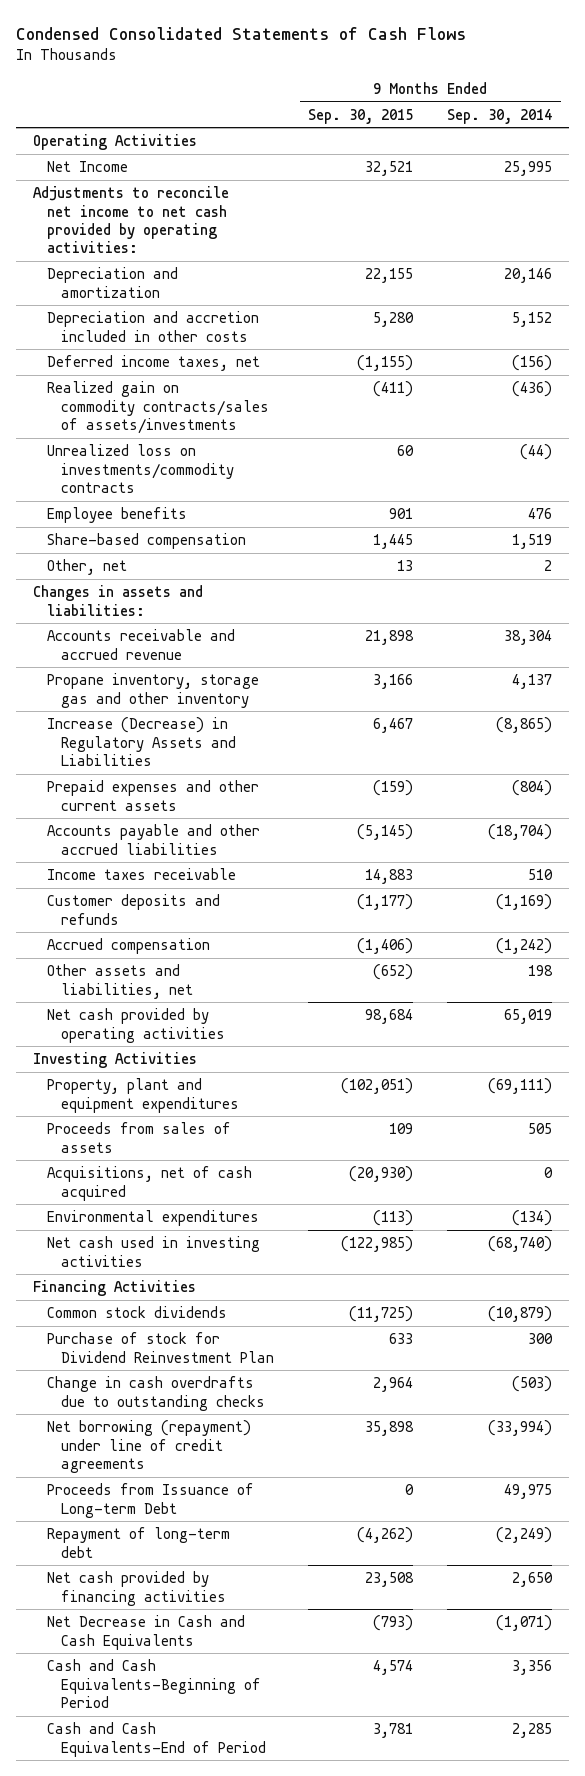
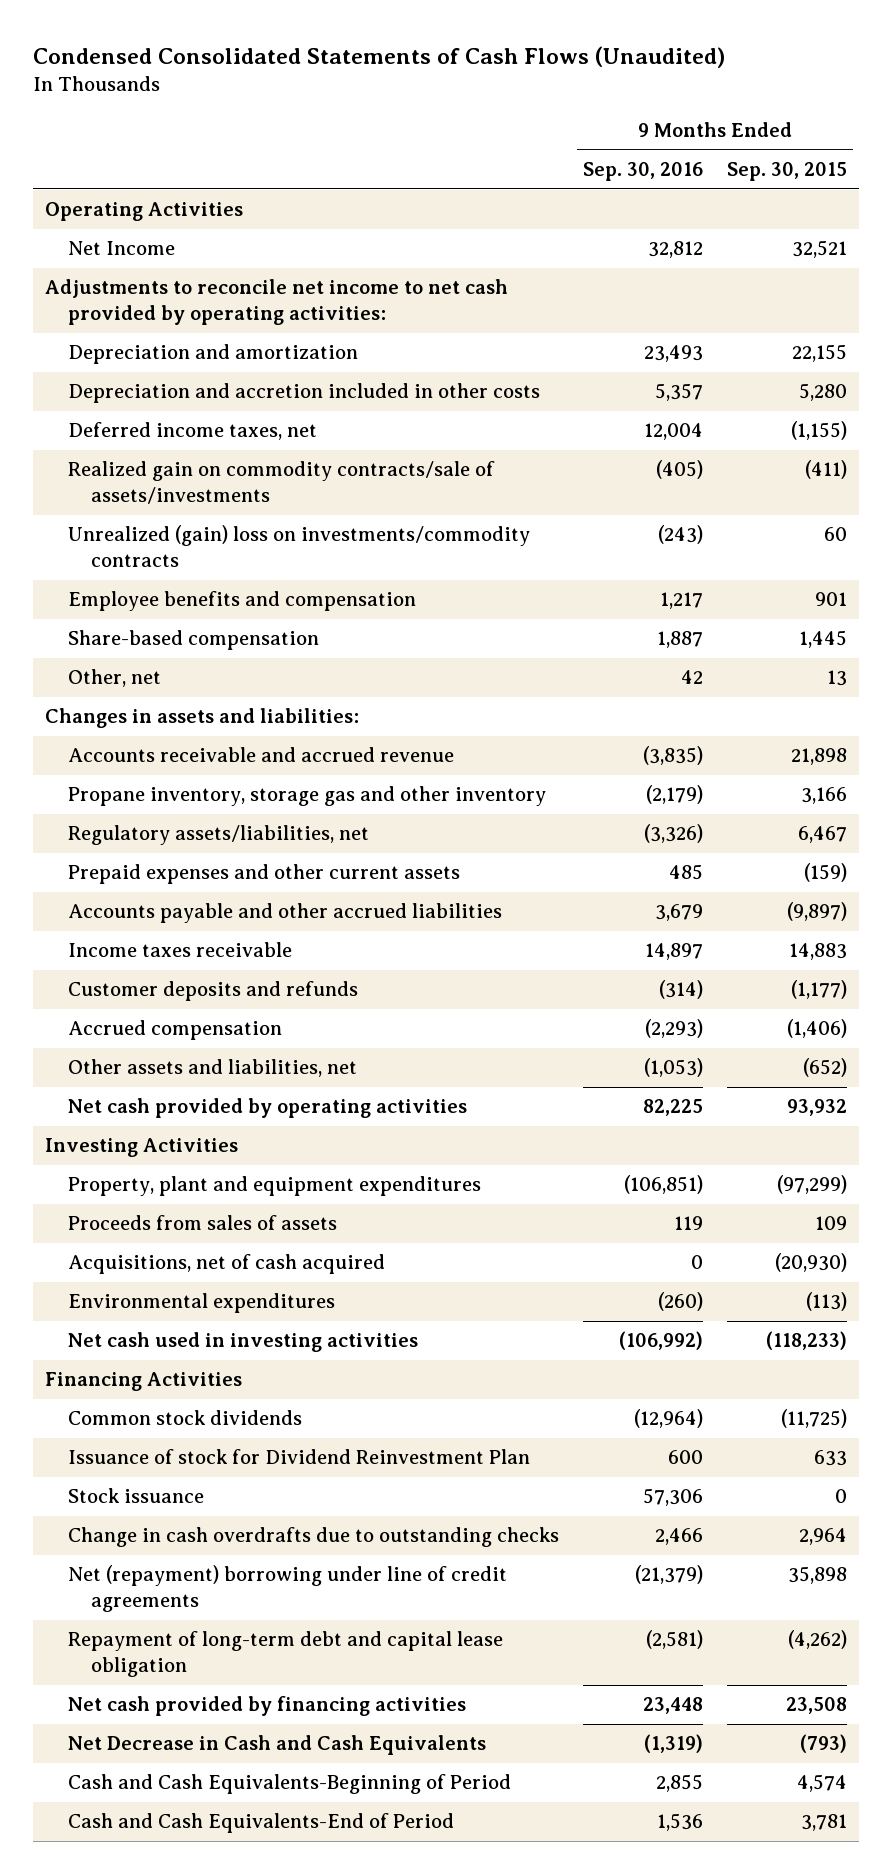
- Condensed Consolidated Statements of Cash Flows
+ Condensed Consolidated Statements of Cash Flows (Unaudited)
- | 9 Months Ended Sep. 30, 2015 | 9 Months Ended Sep. 30, 2014
+ | 9 Months Ended Sep. 30, 2016 | 9 Months Ended Sep. 30, 2015
- Realized gain on commodity contracts/sales of assets/investments | (411) | (436)
- Unrealized loss on investments/commodity contracts | 60 | (44)
- Employee benefits | 901 | 476
+ Realized gain on commodity contracts/sale of assets/investments | (405) | (411)
+ Unrealized (gain) loss on investments/commodity contracts | (243) | 60
+ Employee benefits and compensation | 1,217 | 901
- Increase (Decrease) in Regulatory Assets and Liabilities | 6,467 | (8,865)
+ Regulatory assets/liabilities, net | (3,326) | 6,467
- Accounts payable and other accrued liabilities | (5,145) | (18,704)
+ Accounts payable and other accrued liabilities | 3,679 | (9,897)
- Net cash provided by operating activities | 98,684 | 65,019
+ Net cash provided by operating activities | 82,225 | 93,932
- Property, plant and equipment expenditures | (102,051) | (69,111)
+ Property, plant and equipment expenditures | (106,851) | (97,299)
- Net cash used in investing activities | (122,985) | (68,740)
+ Net cash used in investing activities | (106,992) | (118,233)
- Purchase of stock for Dividend Reinvestment Plan | 633 | 300
+ Issuance of stock for Dividend Reinvestment Plan | 600 | 633
+ Stock issuance | 57,306 | 0
- Net borrowing (repayment) under line of credit agreements | 35,898 | (33,994)
- Proceeds from Issuance of Long-term Debt | 0 | 49,975
- Repayment of long-term debt | (4,262) | (2,249)
+ Net (repayment) borrowing under line of credit agreements | (21,379) | 35,898
+ Repayment of long-term debt and capital lease obligation | (2,581) | (4,262)

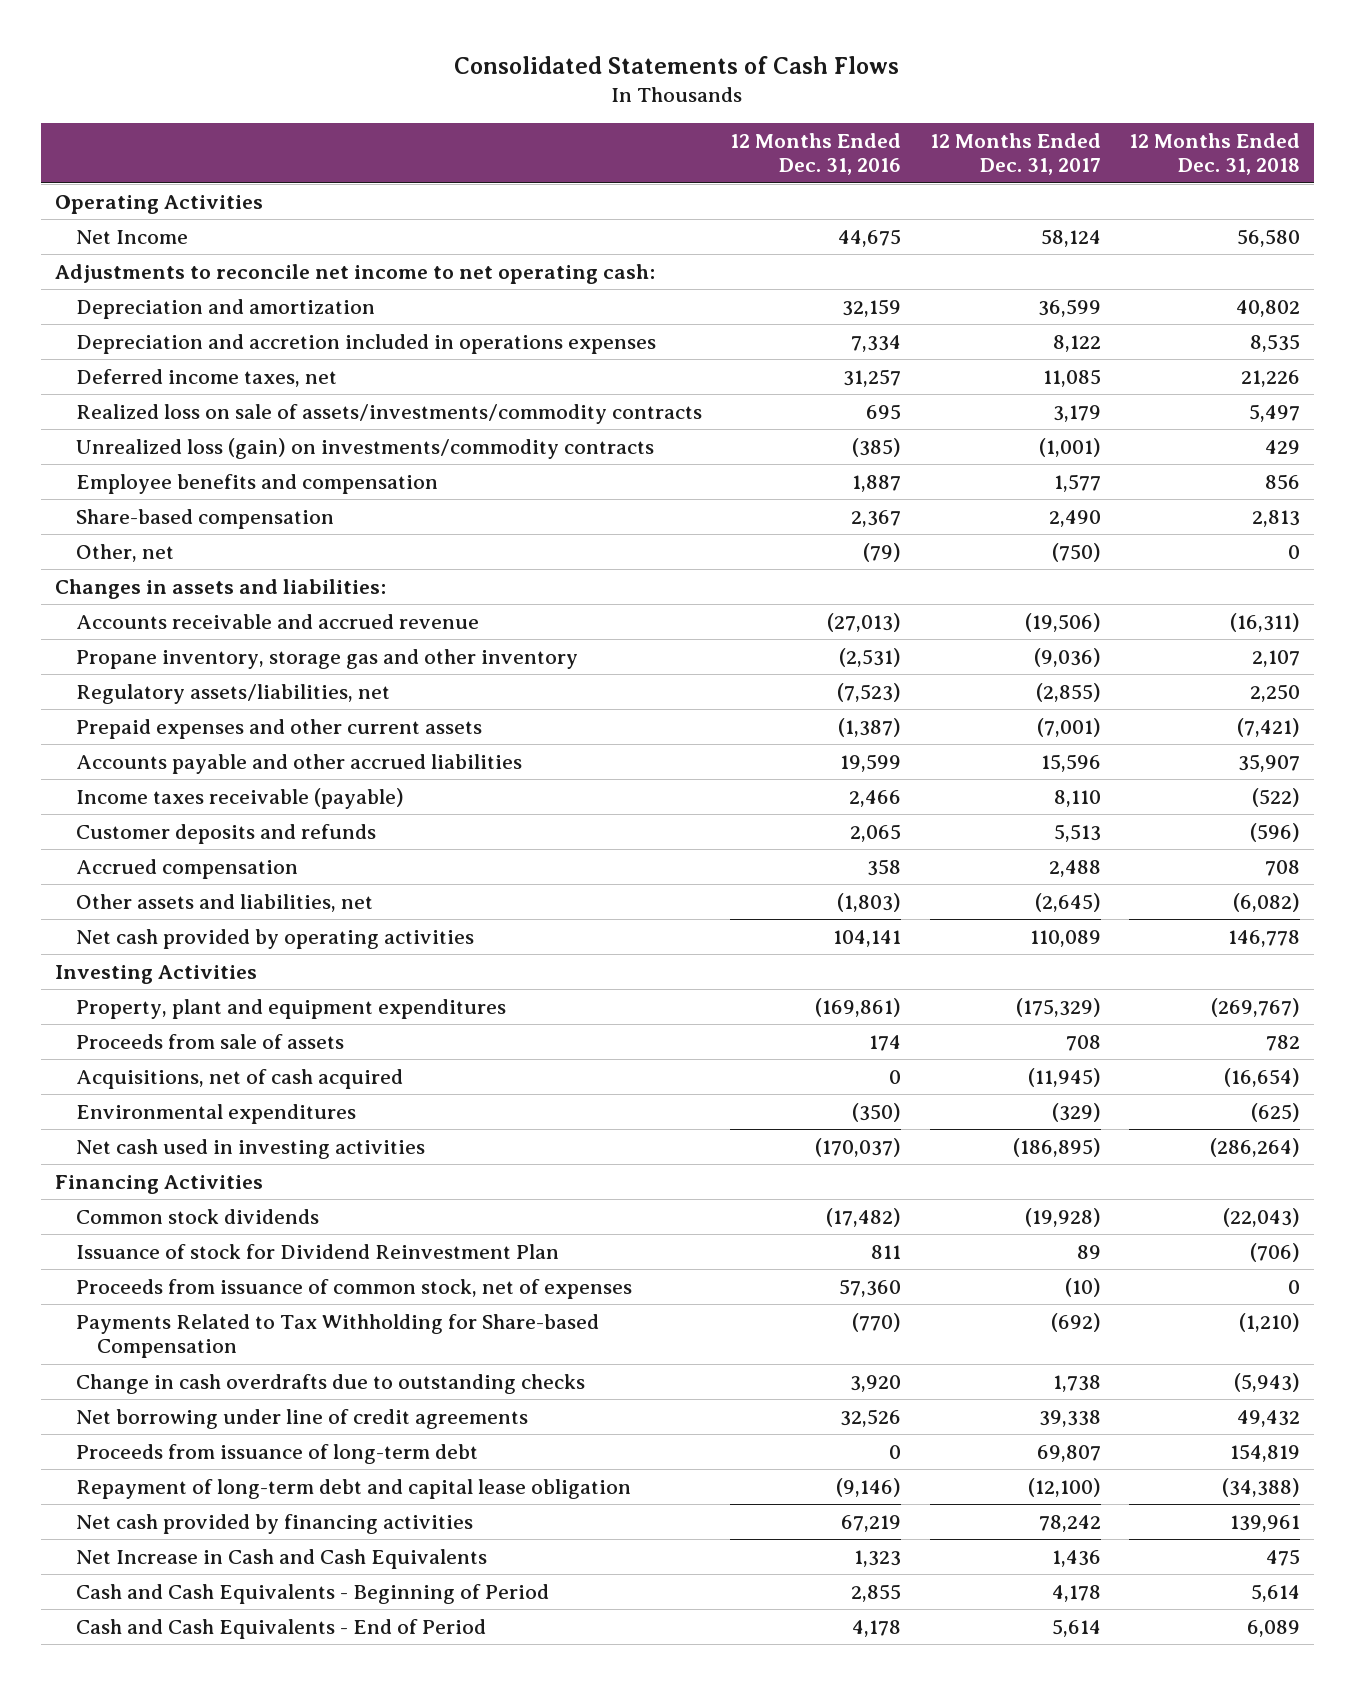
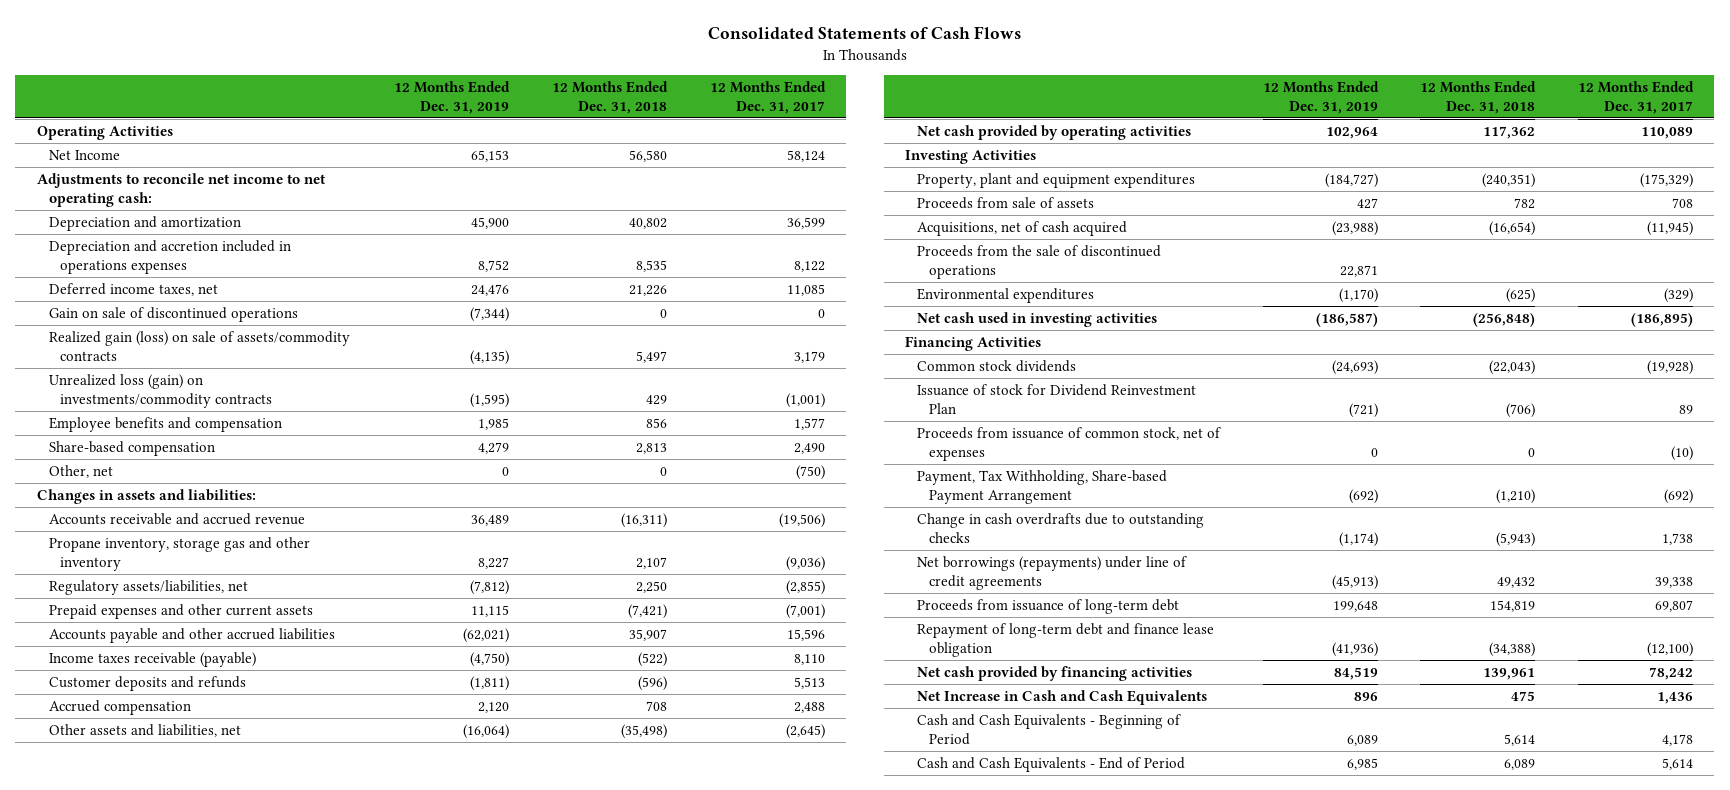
- | 12 Months Ended Dec. 31, 2016 | 12 Months Ended Dec. 31, 2017 | 12 Months Ended Dec. 31, 2018
+ | 12 Months Ended Dec. 31, 2019 | 12 Months Ended Dec. 31, 2018 | 12 Months Ended Dec. 31, 2017
- Realized loss on sale of assets/investments/commodity contracts | 695 | 3,179 | 5,497
+ Gain on sale of discontinued operations | (7,344) | 0 | 0
+ Realized gain (loss) on sale of assets/commodity contracts | (4,135) | 5,497 | 3,179
- Other assets and liabilities, net | (1,803) | (2,645) | (6,082)
- Net cash provided by operating activities | 104,141 | 110,089 | 146,778
+ Other assets and liabilities, net | (16,064) | (35,498) | (2,645)
+ Net cash provided by operating activities | 102,964 | 117,362 | 110,089
- Property, plant and equipment expenditures | (169,861) | (175,329) | (269,767)
+ Property, plant and equipment expenditures | (184,727) | (240,351) | (175,329)
+ Proceeds from the sale of discontinued operations | 22,871 | |
- Net cash used in investing activities | (170,037) | (186,895) | (286,264)
+ Net cash used in investing activities | (186,587) | (256,848) | (186,895)
- Payments Related to Tax Withholding for Share-based Compensation | (770) | (692) | (1,210)
+ Payment, Tax Withholding, Share-based Payment Arrangement | (692) | (1,210) | (692)
- Net borrowing under line of credit agreements | 32,526 | 39,338 | 49,432
+ Net borrowings (repayments) under line of credit agreements | (45,913) | 49,432 | 39,338
- Repayment of long-term debt and capital lease obligation | (9,146) | (12,100) | (34,388)
+ Repayment of long-term debt and finance lease obligation | (41,936) | (34,388) | (12,100)

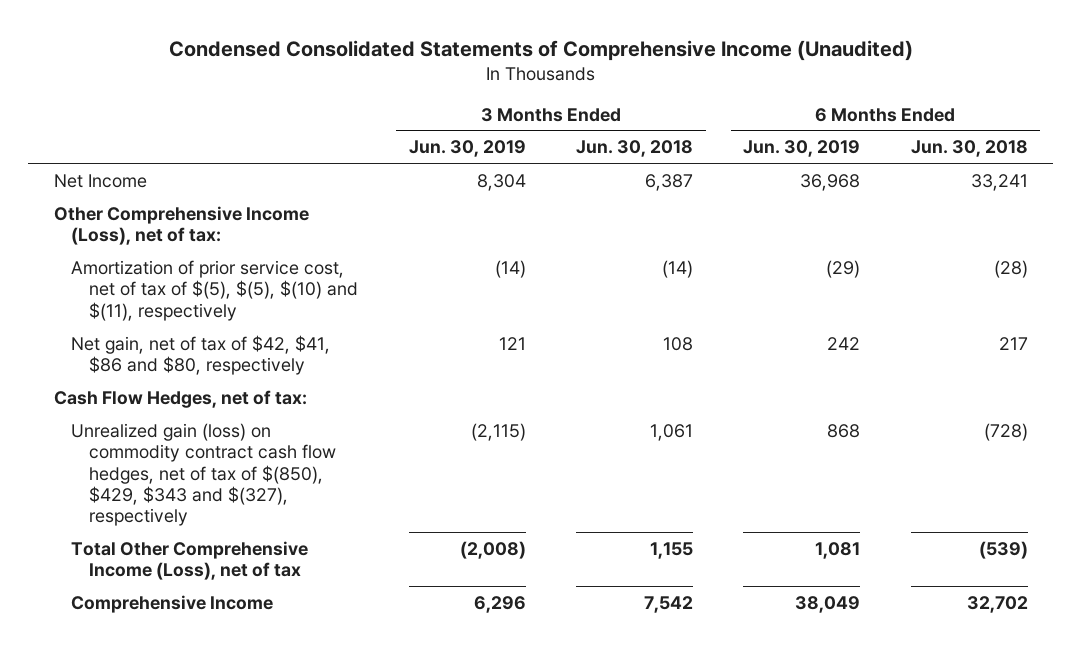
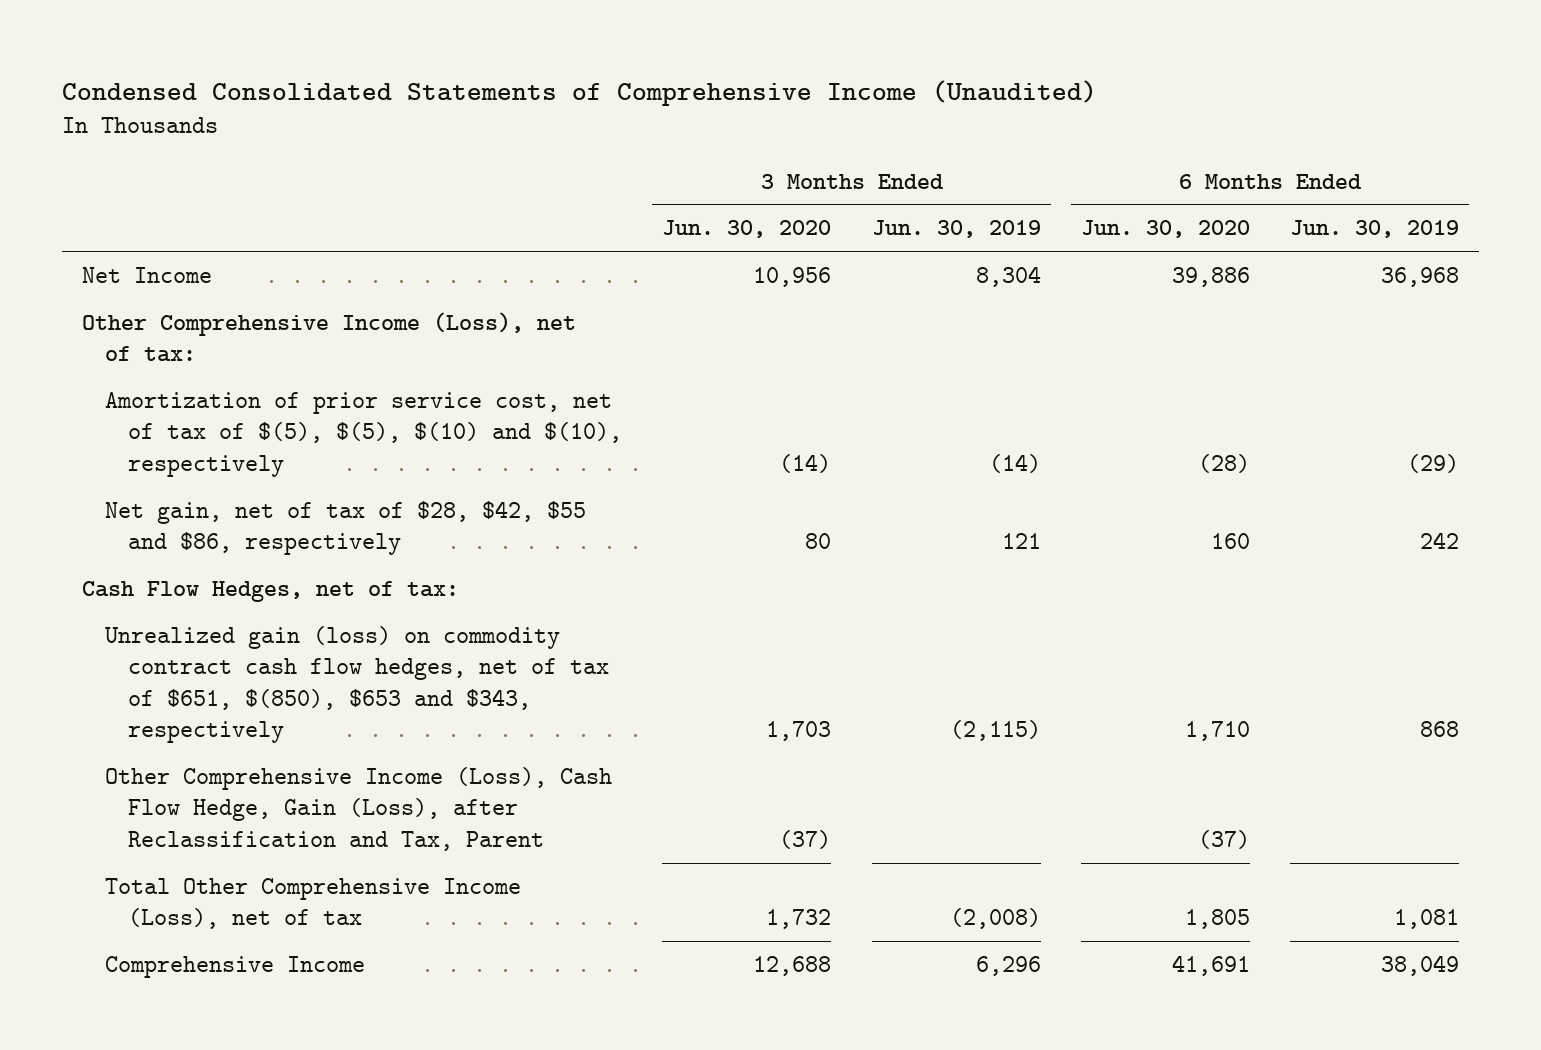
- | 3 Months Ended Jun. 30, 2019 | 3 Months Ended Jun. 30, 2018 | 6 Months Ended Jun. 30, 2019 | 6 Months Ended Jun. 30, 2018
+ | 3 Months Ended Jun. 30, 2020 | 3 Months Ended Jun. 30, 2019 | 6 Months Ended Jun. 30, 2020 | 6 Months Ended Jun. 30, 2019
- Amortization of prior service cost, net of tax of $(5), $(5), $(10) and $(11), respectively | (14) | (14) | (29) | (28)
- Net gain, net of tax of $42, $41, $86 and $80, respectively | 121 | 108 | 242 | 217
+ Amortization of prior service cost, net of tax of $(5), $(5), $(10) and $(10), respectively | (14) | (14) | (28) | (29)
+ Net gain, net of tax of $28, $42, $55 and $86, respectively | 80 | 121 | 160 | 242
- Unrealized gain (loss) on commodity contract cash flow hedges, net of tax of $(850), $429, $343 and $(327), respectively | (2,115) | 1,061 | 868 | (728)
+ Unrealized gain (loss) on commodity contract cash flow hedges, net of tax of $651, $(850), $653 and $343, respectively | 1,703 | (2,115) | 1,710 | 868
+ Other Comprehensive Income (Loss), Cash Flow Hedge, Gain (Loss), after Reclassification and Tax, Parent | (37) | | (37) |

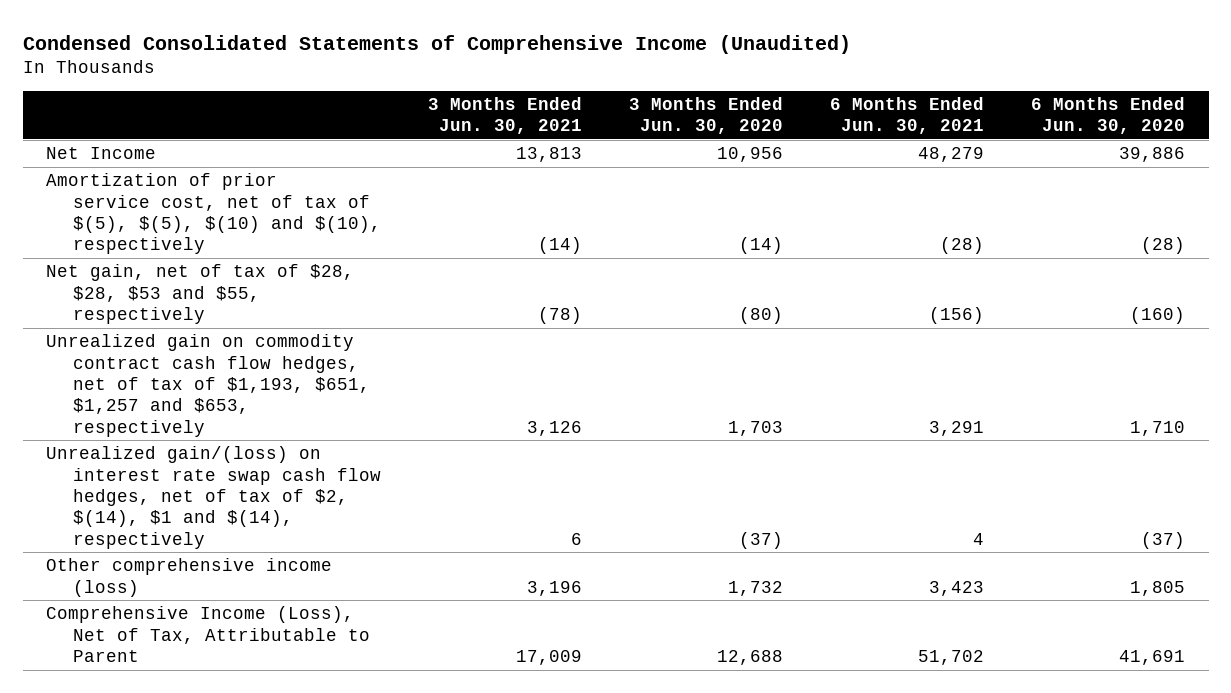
- | 3 Months Ended Jun. 30, 2020 | 3 Months Ended Jun. 30, 2019 | 6 Months Ended Jun. 30, 2020 | 6 Months Ended Jun. 30, 2019
+ | 3 Months Ended Jun. 30, 2021 | 3 Months Ended Jun. 30, 2020 | 6 Months Ended Jun. 30, 2021 | 6 Months Ended Jun. 30, 2020
- Other Comprehensive Income (Loss), net of tax:
- Net gain, net of tax of $28, $42, $55 and $86, respectively | 80 | 121 | 160 | 242
- Cash Flow Hedges, net of tax:
- Unrealized gain (loss) on commodity contract cash flow hedges, net of tax of $651, $(850), $653 and $343, respectively | 1,703 | (2,115) | 1,710 | 868
- Other Comprehensive Income (Loss), Cash Flow Hedge, Gain (Loss), after Reclassification and Tax, Parent | (37) | | (37) |
- Total Other Comprehensive Income (Loss), net of tax | 1,732 | (2,008) | 1,805 | 1,081
- Comprehensive Income | 12,688 | 6,296 | 41,691 | 38,049
+ Net gain, net of tax of $28, $28, $53 and $55, respectively | (78) | (80) | (156) | (160)
+ Unrealized gain on commodity contract cash flow hedges, net of tax of $1,193, $651, $1,257 and $653, respectively | 3,126 | 1,703 | 3,291 | 1,710
+ Unrealized gain/(loss) on interest rate swap cash flow hedges, net of tax of $2, $(14), $1 and $(14), respectively | 6 | (37) | 4 | (37)
+ Other comprehensive income (loss) | 3,196 | 1,732 | 3,423 | 1,805
+ Comprehensive Income (Loss), Net of Tax, Attributable to Parent | 17,009 | 12,688 | 51,702 | 41,691

